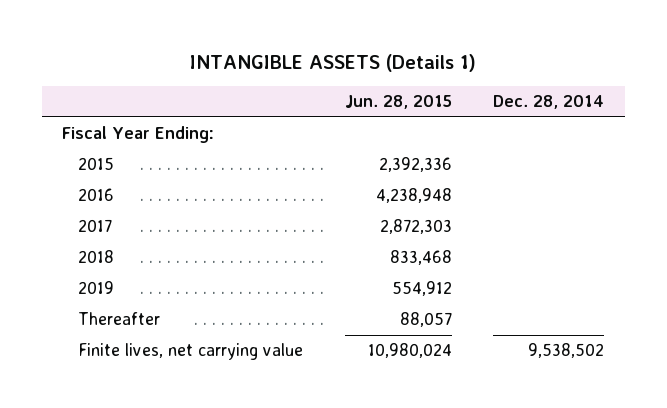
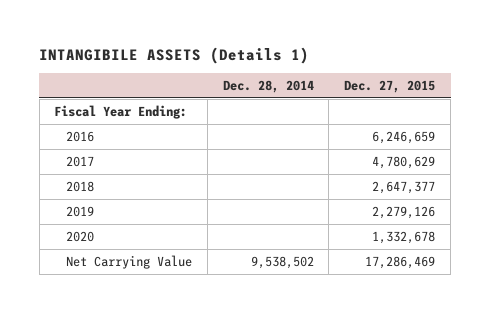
- INTANGIBLE ASSETS (Details 1)
+ INTANGIBILE ASSETS (Details 1)
- | Jun. 28, 2015 | Dec. 28, 2014
+ | Dec. 28, 2014 | Dec. 27, 2015
- 2015 | 2,392,336 |
- Thereafter | 88,057 |
- Finite lives, net carrying value | 10,980,024 | 9,538,502
+ 2020 | | 1,332,678
+ Net Carrying Value | 9,538,502 | 17,286,469

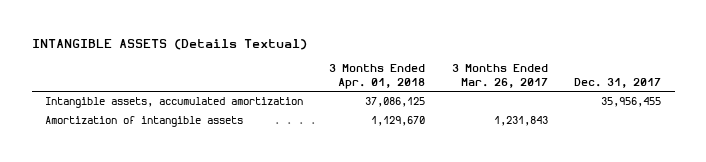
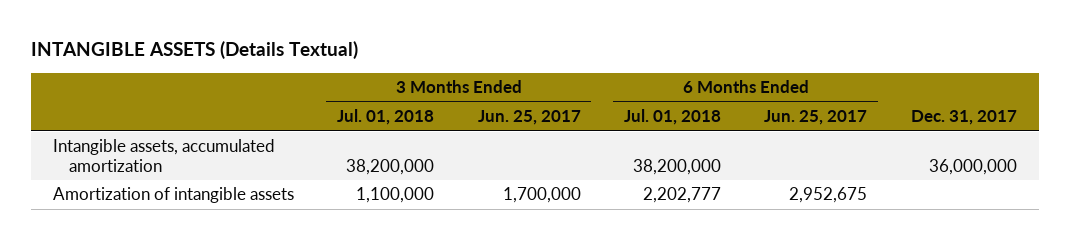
- | 3 Months Ended Apr. 01, 2018 | 3 Months Ended Mar. 26, 2017 | Dec. 31, 2017
+ | 3 Months Ended Jul. 01, 2018 | 3 Months Ended Jun. 25, 2017 | 6 Months Ended Jul. 01, 2018 | 6 Months Ended Jun. 25, 2017 | Dec. 31, 2017
- Intangible assets, accumulated amortization | 37,086,125 | | 35,956,455
+ Intangible assets, accumulated amortization | 38,200,000 | | 38,200,000 | | 36,000,000

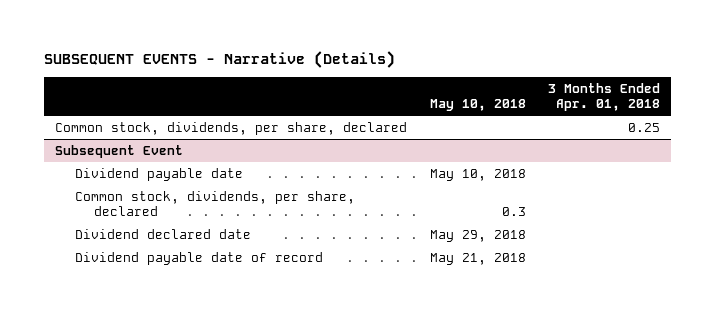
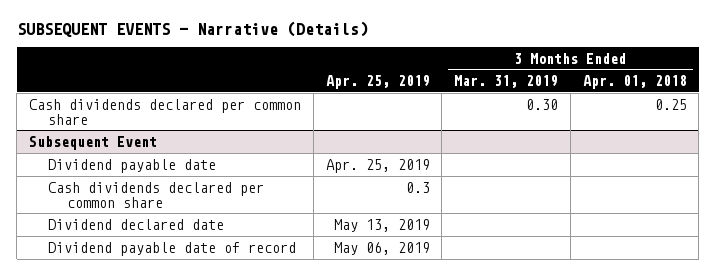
- | May 10, 2018 | 3 Months Ended Apr. 01, 2018
+ | Apr. 25, 2019 | 3 Months Ended Mar. 31, 2019 | 3 Months Ended Apr. 01, 2018
- Common stock, dividends, per share, declared | | 0.25
+ Cash dividends declared per common share | | 0.30 | 0.25
@ Subsequent Event
- Common stock, dividends, per share, declared | 0.3 |
+ Cash dividends declared per common share | 0.3 | |

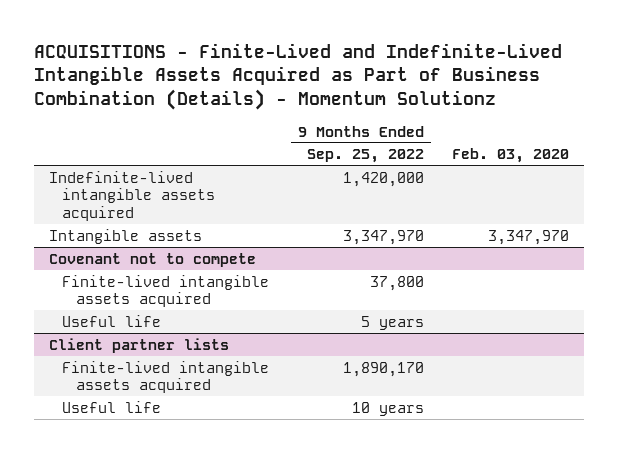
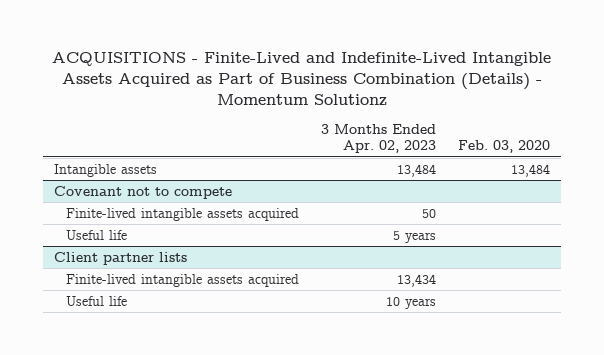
- | 9 Months Ended Sep. 25, 2022 | Feb. 03, 2020
+ | 3 Months Ended Apr. 02, 2023 | Feb. 03, 2020
- Indefinite-lived intangible assets acquired | 1,420,000 |
- Intangible assets | 3,347,970 | 3,347,970
+ Intangible assets | 13,484 | 13,484

